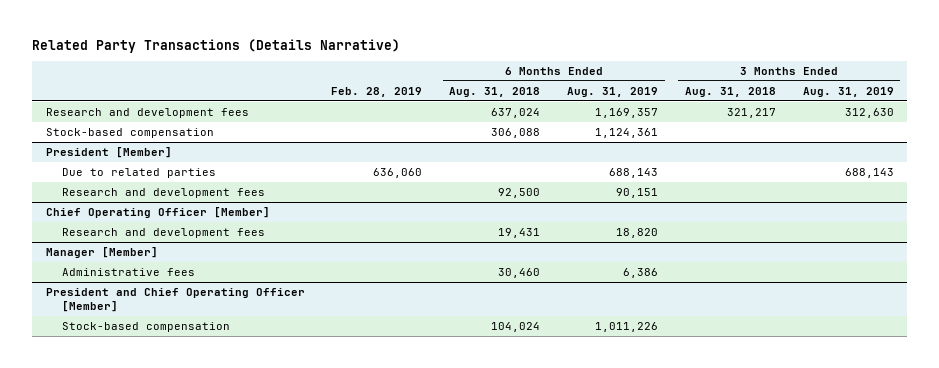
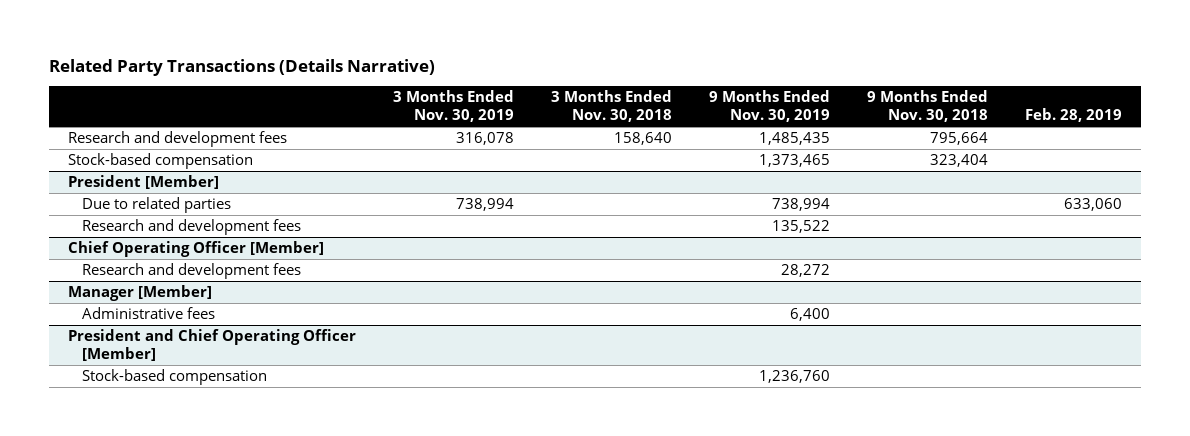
- | Feb. 28, 2019 | 6 Months Ended Aug. 31, 2018 | 6 Months Ended Aug. 31, 2019 | 3 Months Ended Aug. 31, 2018 | 3 Months Ended Aug. 31, 2019
+ | 3 Months Ended Nov. 30, 2019 | 3 Months Ended Nov. 30, 2018 | 9 Months Ended Nov. 30, 2019 | 9 Months Ended Nov. 30, 2018 | Feb. 28, 2019
@ President [Member]
- Due to related parties | 636,060 | | 688,143 | | 688,143
+ Due to related parties | 738,994 | | 738,994 | | 633,060

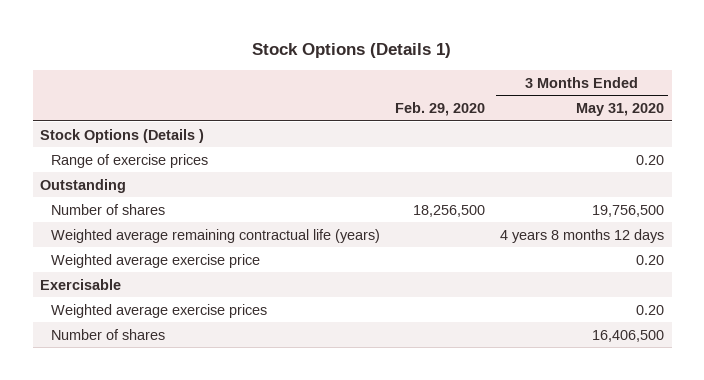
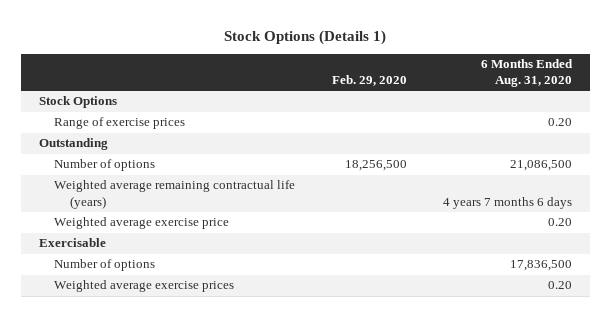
- | Feb. 29, 2020 | 3 Months Ended May 31, 2020
+ | Feb. 29, 2020 | 6 Months Ended Aug. 31, 2020
- Stock Options (Details )
+ Stock Options
- Number of shares | 18,256,500 | 19,756,500
+ Number of options | 18,256,500 | 21,086,500
+ Number of options | | 17,836,500
- Number of shares | | 16,406,500

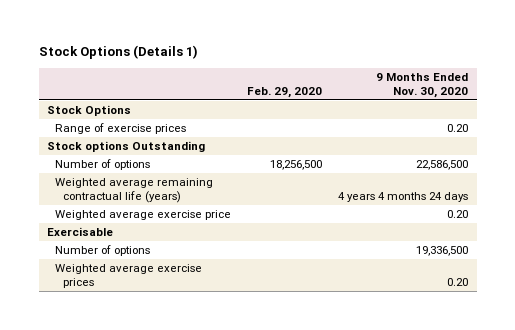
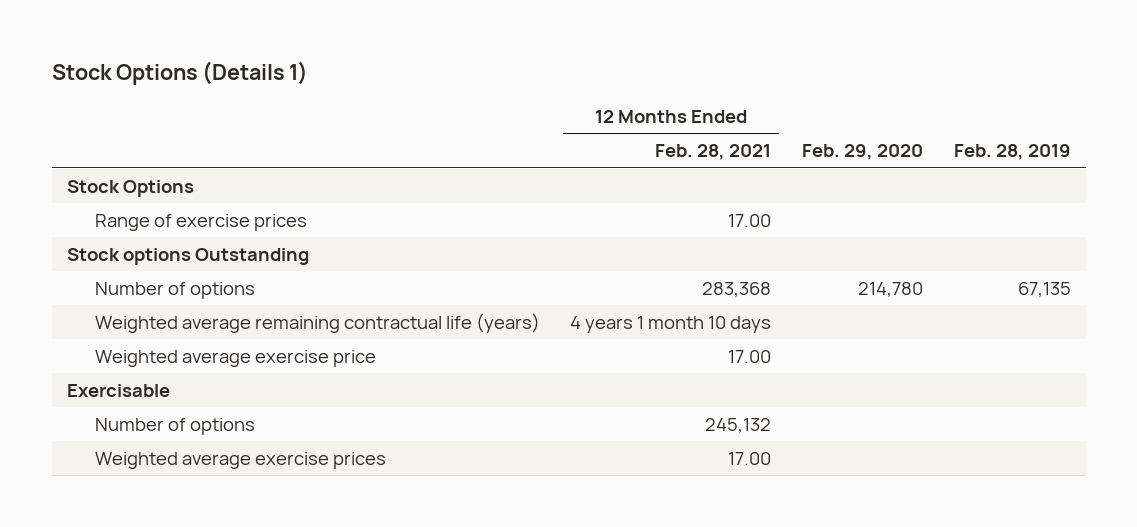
- | Feb. 29, 2020 | 9 Months Ended Nov. 30, 2020
+ | 12 Months Ended Feb. 28, 2021 | Feb. 29, 2020 | Feb. 28, 2019
- Number of options | 18,256,500 | 22,586,500
+ Number of options | 283,368 | 214,780 | 67,135

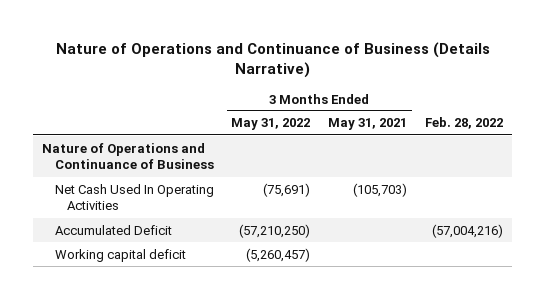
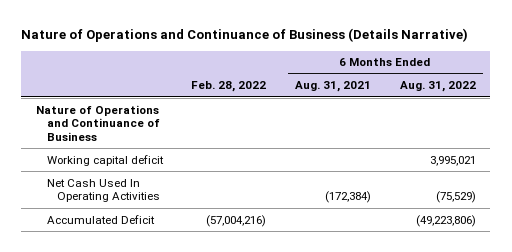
- | 3 Months Ended May 31, 2022 | 3 Months Ended May 31, 2021 | Feb. 28, 2022
+ | Feb. 28, 2022 | 6 Months Ended Aug. 31, 2021 | 6 Months Ended Aug. 31, 2022
moved up: Working capital deficit | | | 3,995,021

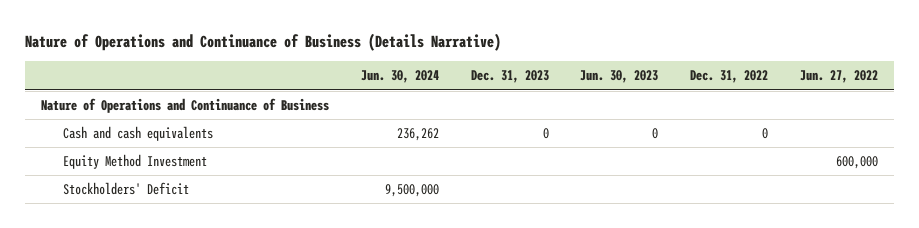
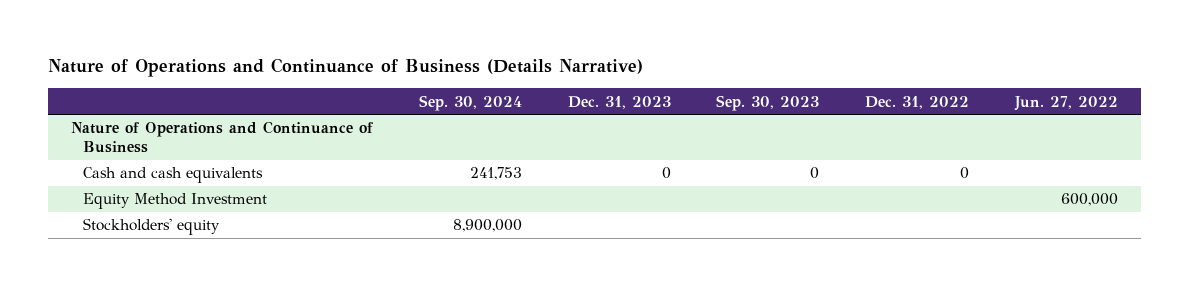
- | Jun. 30, 2024 | Dec. 31, 2023 | Jun. 30, 2023 | Dec. 31, 2022 | Jun. 27, 2022
+ | Sep. 30, 2024 | Dec. 31, 2023 | Sep. 30, 2023 | Dec. 31, 2022 | Jun. 27, 2022
- Stockholders' Deficit | 9,500,000 | | | |
+ Stockholders' equity | 8,900,000 | | | |

